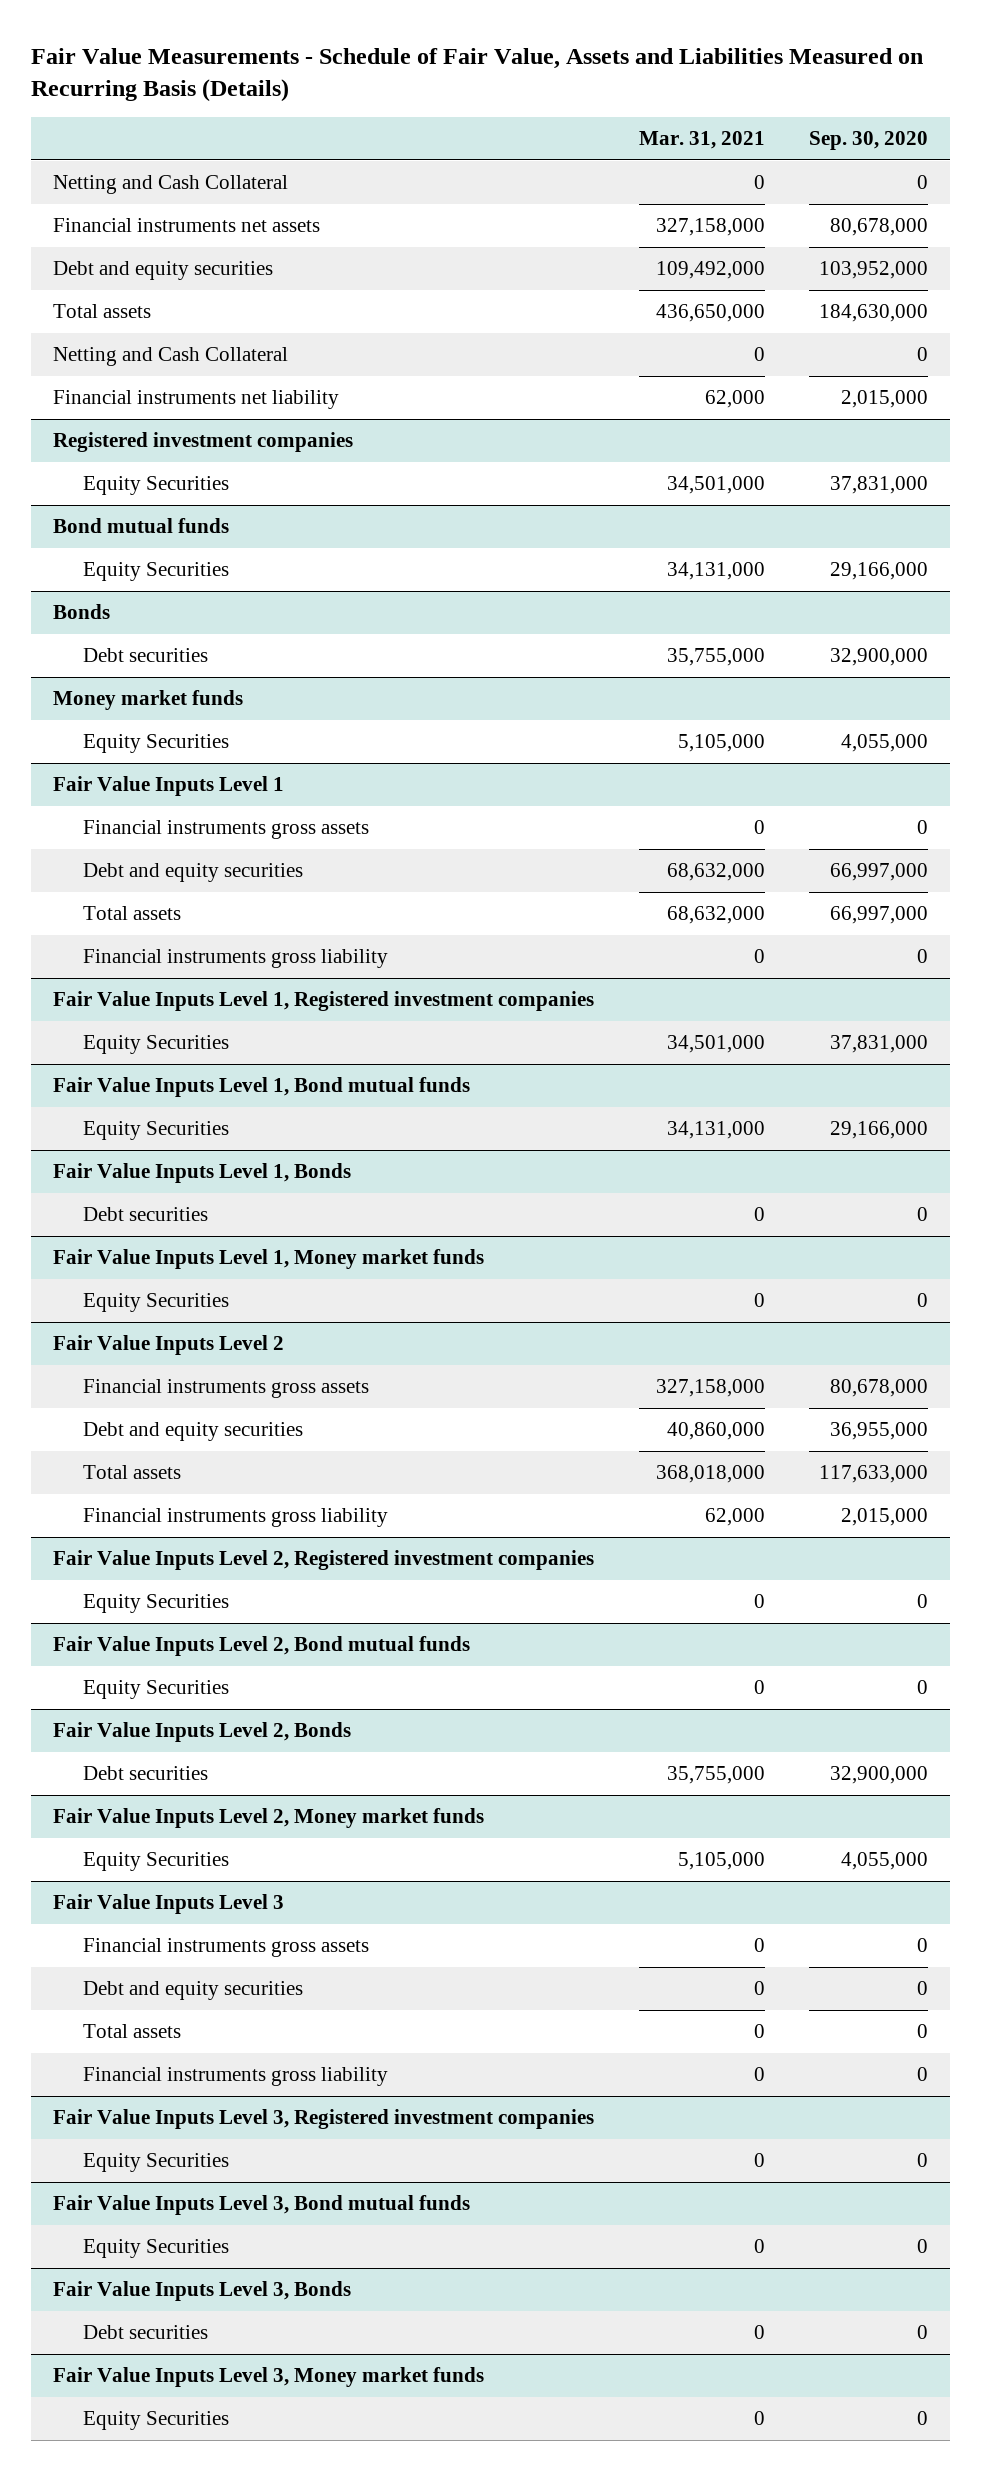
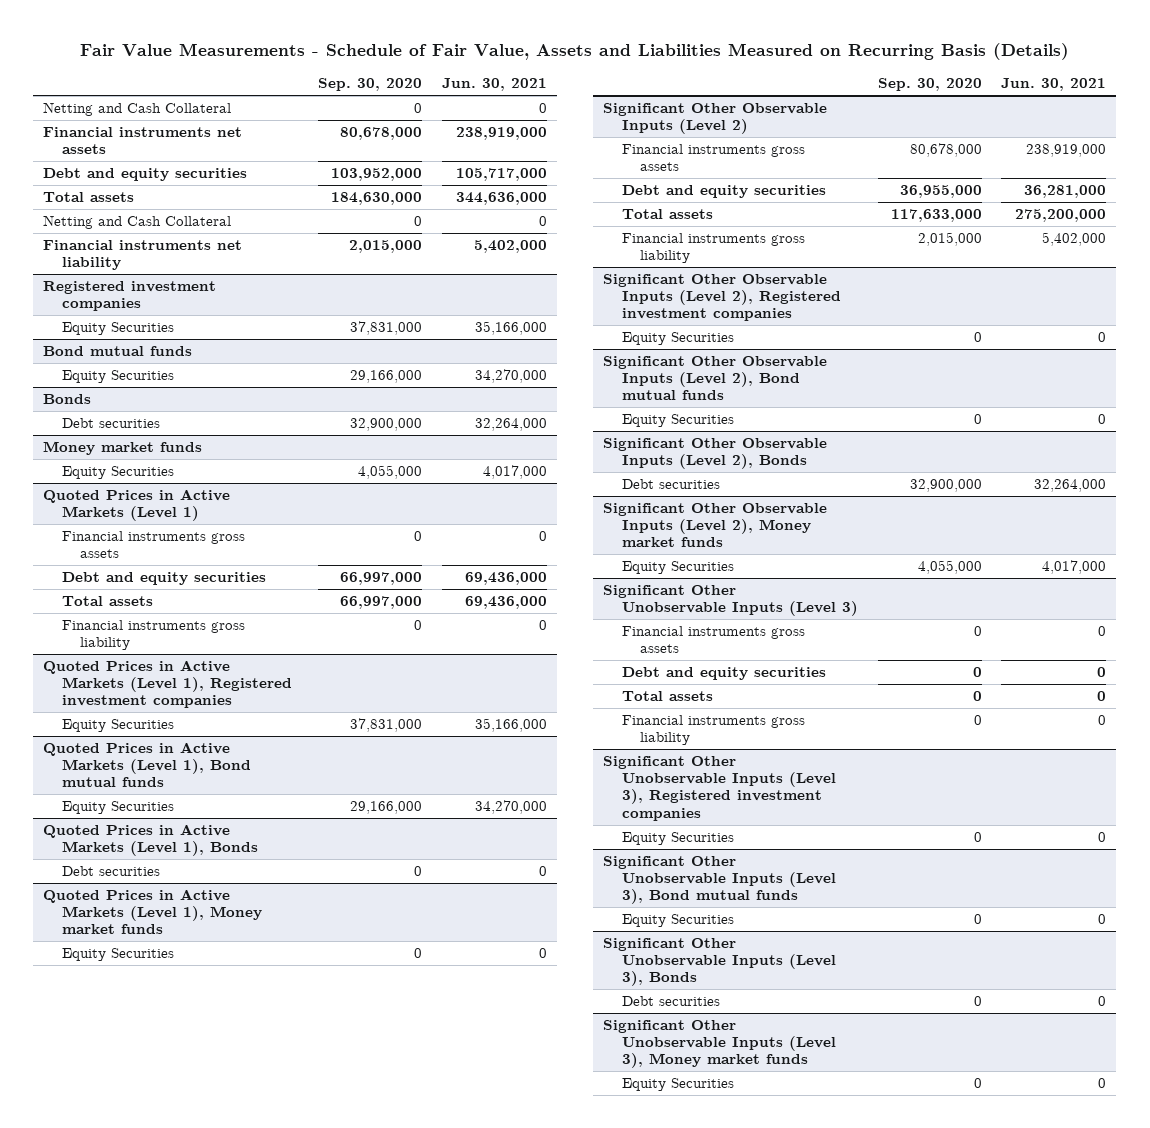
- | Mar. 31, 2021 | Sep. 30, 2020
+ | Sep. 30, 2020 | Jun. 30, 2021
- Fair Value Inputs Level 1
+ Quoted Prices in Active Markets (Level 1)
- Fair Value Inputs Level 1, Registered investment companies
+ Quoted Prices in Active Markets (Level 1), Registered investment companies
- Fair Value Inputs Level 1, Bond mutual funds
+ Quoted Prices in Active Markets (Level 1), Bond mutual funds
- Fair Value Inputs Level 1, Bonds
+ Quoted Prices in Active Markets (Level 1), Bonds
- Fair Value Inputs Level 1, Money market funds
+ Quoted Prices in Active Markets (Level 1), Money market funds
- Fair Value Inputs Level 2
+ Significant Other Observable Inputs (Level 2)
- Fair Value Inputs Level 2, Registered investment companies
+ Significant Other Observable Inputs (Level 2), Registered investment companies
- Fair Value Inputs Level 2, Bond mutual funds
+ Significant Other Observable Inputs (Level 2), Bond mutual funds
- Fair Value Inputs Level 2, Bonds
+ Significant Other Observable Inputs (Level 2), Bonds
- Fair Value Inputs Level 2, Money market funds
+ Significant Other Observable Inputs (Level 2), Money market funds
- Fair Value Inputs Level 3
+ Significant Other Unobservable Inputs (Level 3)
- Fair Value Inputs Level 3, Registered investment companies
+ Significant Other Unobservable Inputs (Level 3), Registered investment companies
- Fair Value Inputs Level 3, Bond mutual funds
+ Significant Other Unobservable Inputs (Level 3), Bond mutual funds
- Fair Value Inputs Level 3, Bonds
+ Significant Other Unobservable Inputs (Level 3), Bonds
- Fair Value Inputs Level 3, Money market funds
+ Significant Other Unobservable Inputs (Level 3), Money market funds

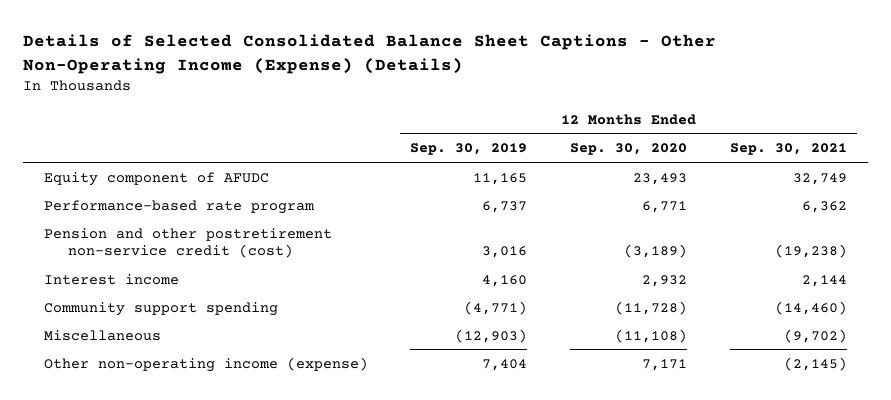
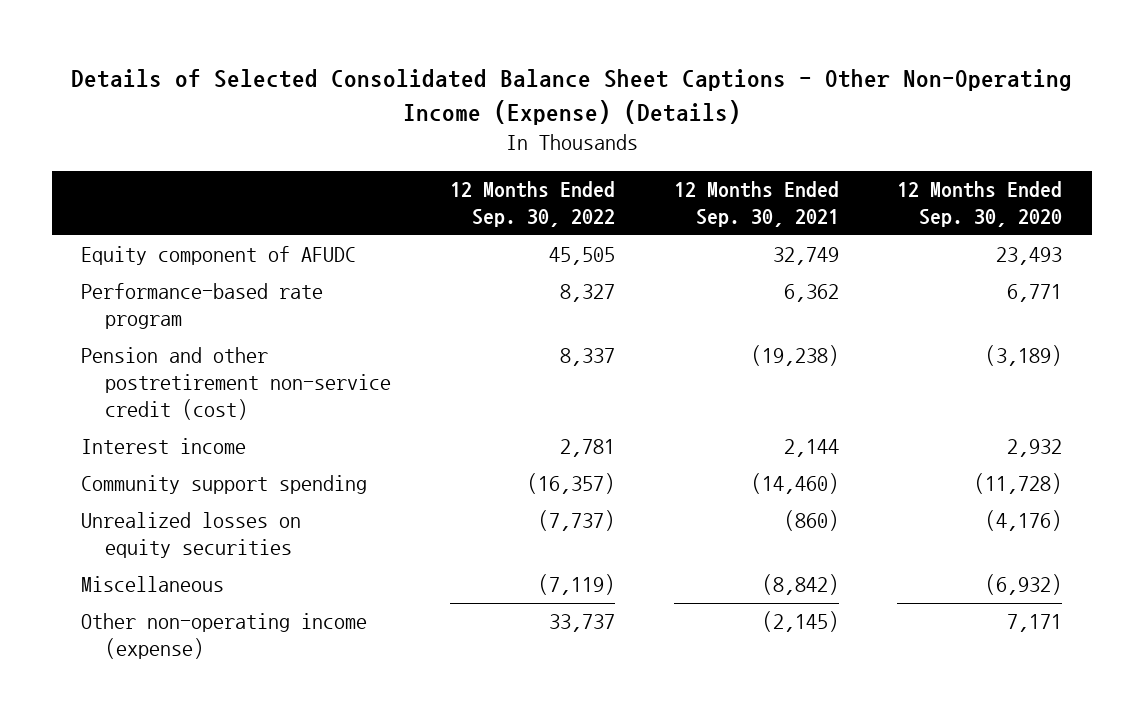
- | 12 Months Ended Sep. 30, 2019 | 12 Months Ended Sep. 30, 2020 | 12 Months Ended Sep. 30, 2021
+ | 12 Months Ended Sep. 30, 2022 | 12 Months Ended Sep. 30, 2021 | 12 Months Ended Sep. 30, 2020
- Miscellaneous | (12,903) | (11,108) | (9,702)
+ Unrealized losses on equity securities | (7,737) | (860) | (4,176)
+ Miscellaneous | (7,119) | (8,842) | (6,932)

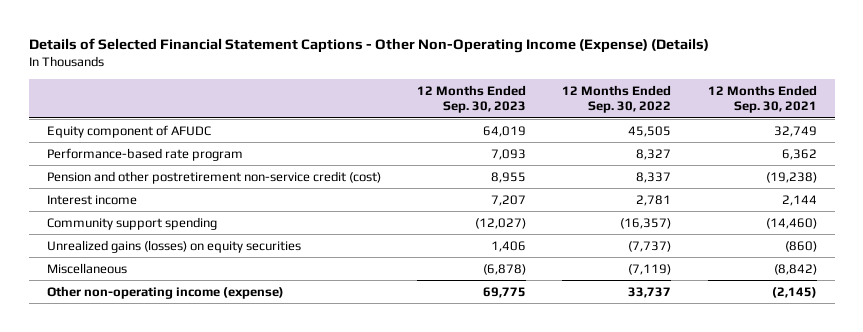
- Details of Selected Consolidated Balance Sheet Captions - Other Non-Operating Income (Expense) (Details)
+ Details of Selected Financial Statement Captions - Other Non-Operating Income (Expense) (Details)
- | 12 Months Ended Sep. 30, 2022 | 12 Months Ended Sep. 30, 2021 | 12 Months Ended Sep. 30, 2020
+ | 12 Months Ended Sep. 30, 2023 | 12 Months Ended Sep. 30, 2022 | 12 Months Ended Sep. 30, 2021
- Unrealized losses on equity securities | (7,737) | (860) | (4,176)
+ Unrealized gains (losses) on equity securities | 1,406 | (7,737) | (860)

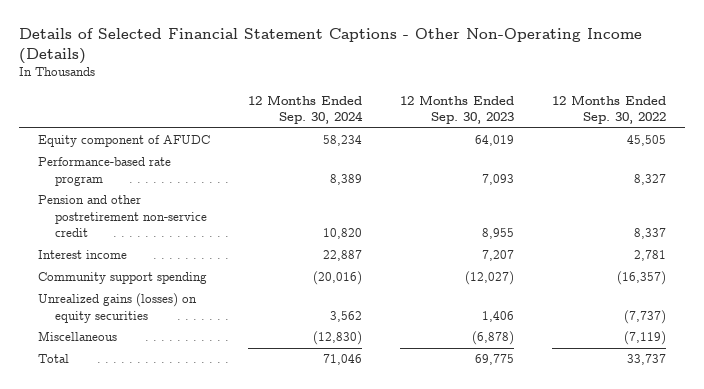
- Details of Selected Financial Statement Captions - Other Non-Operating Income (Expense) (Details)
+ Details of Selected Financial Statement Captions - Other Non-Operating Income (Details)
- | 12 Months Ended Sep. 30, 2023 | 12 Months Ended Sep. 30, 2022 | 12 Months Ended Sep. 30, 2021
+ | 12 Months Ended Sep. 30, 2024 | 12 Months Ended Sep. 30, 2023 | 12 Months Ended Sep. 30, 2022
- Pension and other postretirement non-service credit (cost) | 8,955 | 8,337 | (19,238)
+ Pension and other postretirement non-service credit | 10,820 | 8,955 | 8,337
- Other non-operating income (expense) | 69,775 | 33,737 | (2,145)
+ Total | 71,046 | 69,775 | 33,737

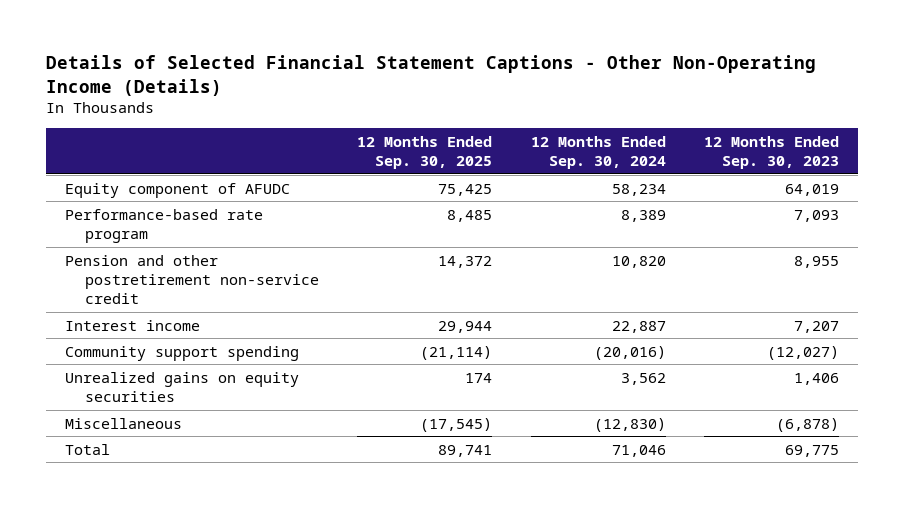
- | 12 Months Ended Sep. 30, 2024 | 12 Months Ended Sep. 30, 2023 | 12 Months Ended Sep. 30, 2022
+ | 12 Months Ended Sep. 30, 2025 | 12 Months Ended Sep. 30, 2024 | 12 Months Ended Sep. 30, 2023
- Unrealized gains (losses) on equity securities | 3,562 | 1,406 | (7,737)
+ Unrealized gains on equity securities | 174 | 3,562 | 1,406

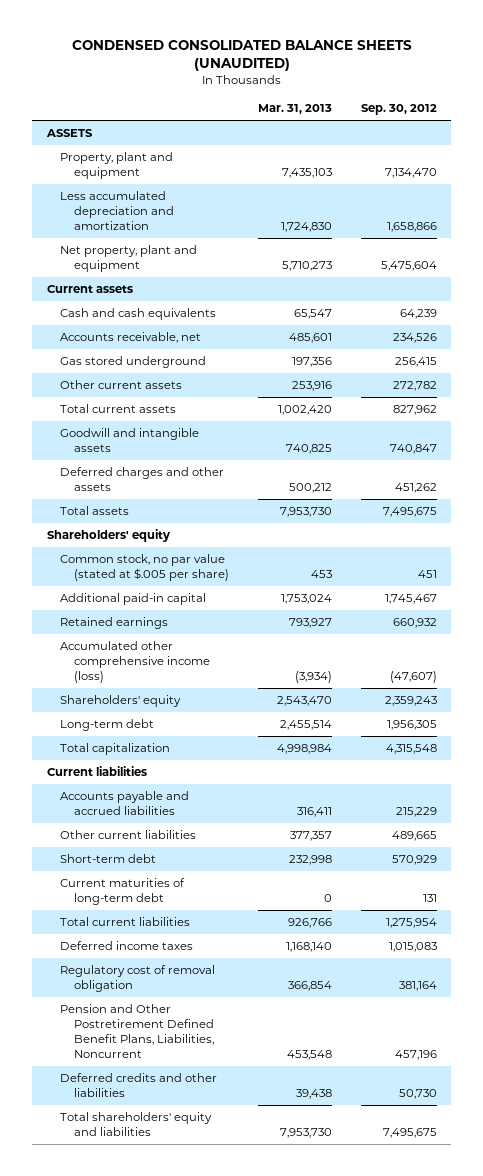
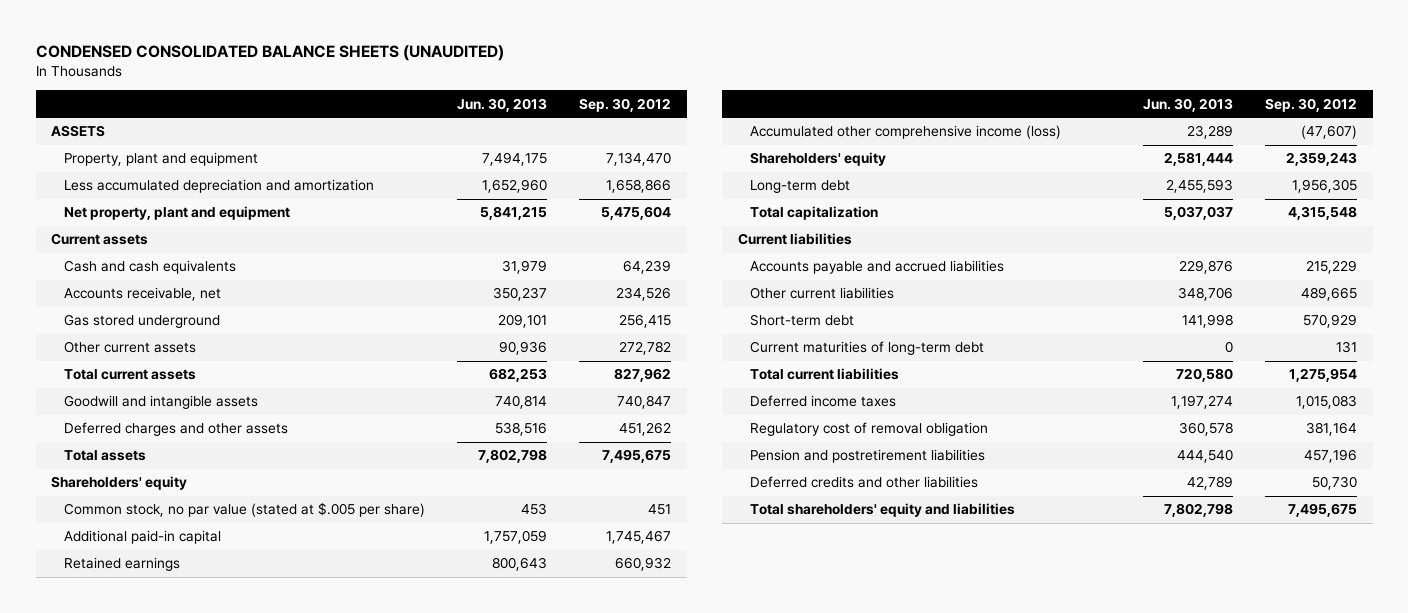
- | Mar. 31, 2013 | Sep. 30, 2012
+ | Jun. 30, 2013 | Sep. 30, 2012
- Pension and Other Postretirement Defined Benefit Plans, Liabilities, Noncurrent | 453,548 | 457,196
+ Pension and postretirement liabilities | 444,540 | 457,196

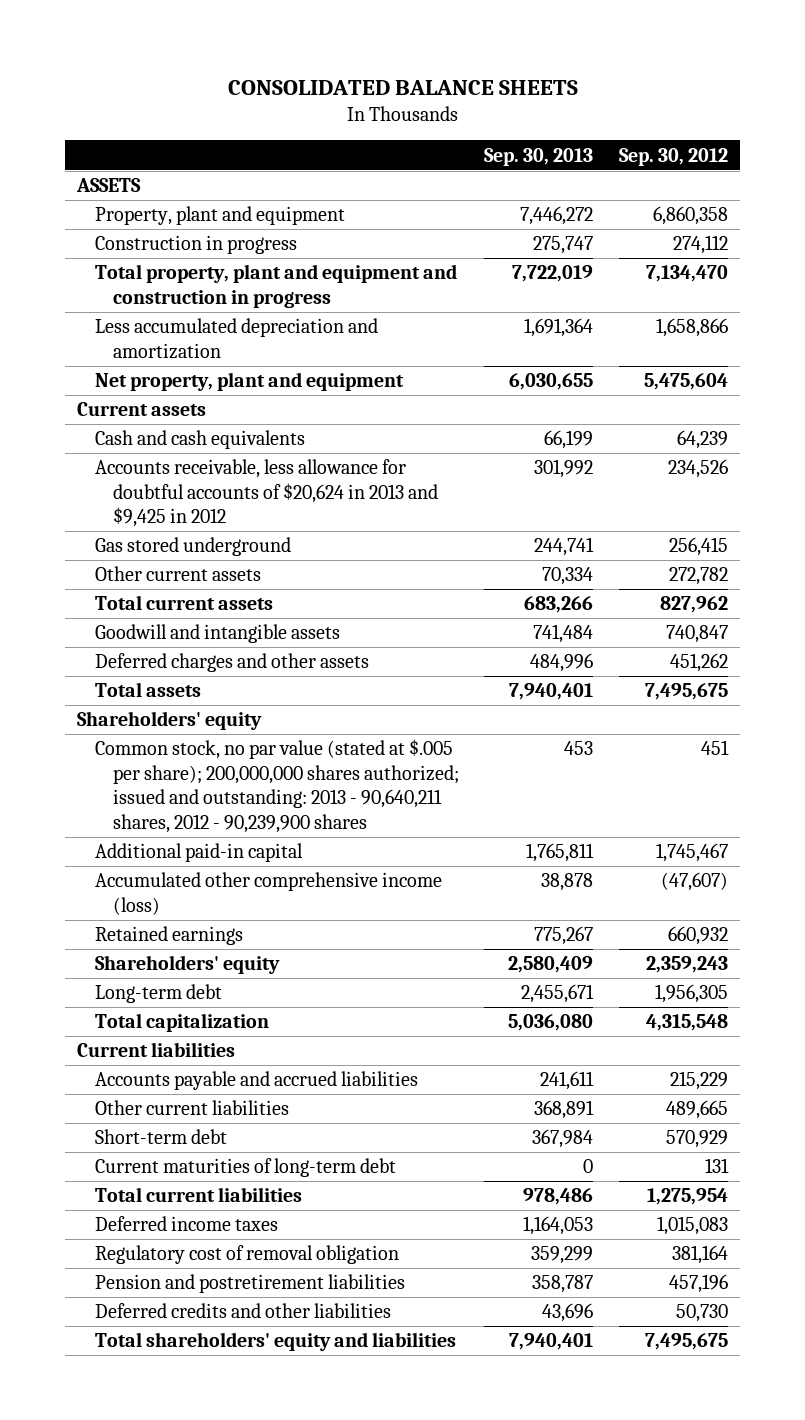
- CONDENSED CONSOLIDATED BALANCE SHEETS (UNAUDITED)
+ CONSOLIDATED BALANCE SHEETS
- | Jun. 30, 2013 | Sep. 30, 2012
+ | Sep. 30, 2013 | Sep. 30, 2012
- Property, plant and equipment | 7,494,175 | 7,134,470
+ Property, plant and equipment | 7,446,272 | 6,860,358
+ Construction in progress | 275,747 | 274,112
+ Total property, plant and equipment and construction in progress | 7,722,019 | 7,134,470
- Accounts receivable, net | 350,237 | 234,526
+ Accounts receivable, less allowance for doubtful accounts of $20,624 in 2013 and $9,425 in 2012 | 301,992 | 234,526
- Common stock, no par value (stated at $.005 per share) | 453 | 451
+ Common stock, no par value (stated at $.005 per share); 200,000,000 shares authorized; issued and outstanding: 2013 - 90,640,211 shares, 2012 - 90,239,900 shares | 453 | 451
moved down: Retained earnings | 775,267 | 660,932

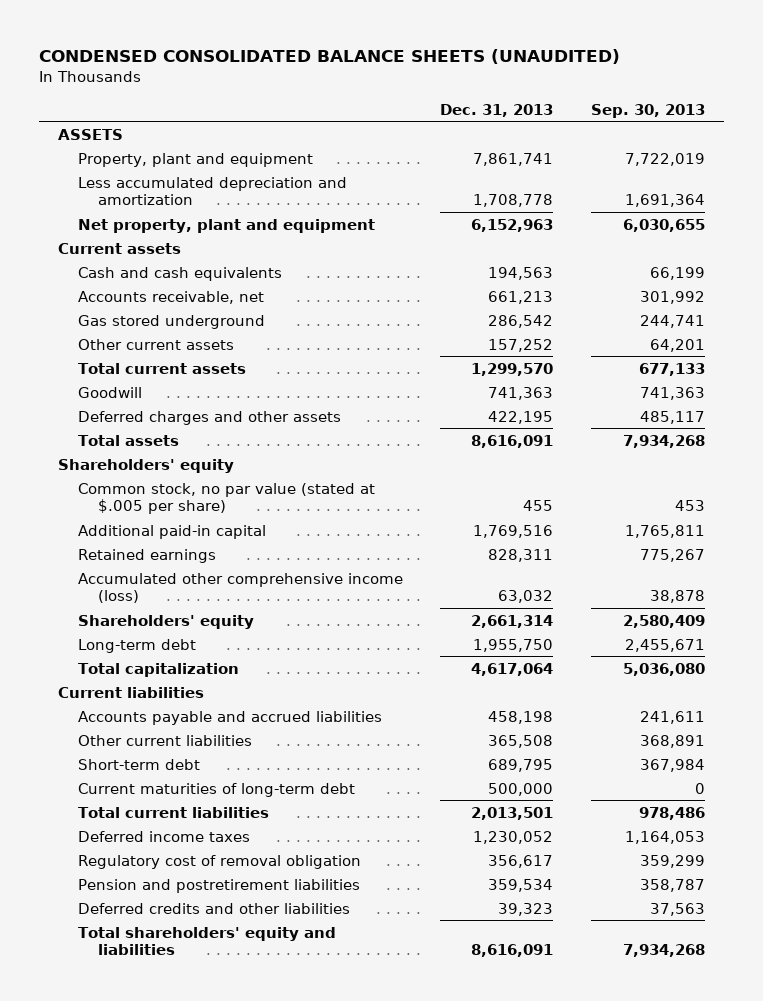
- CONSOLIDATED BALANCE SHEETS
+ CONDENSED CONSOLIDATED BALANCE SHEETS (UNAUDITED)
- | Sep. 30, 2013 | Sep. 30, 2012
+ | Dec. 31, 2013 | Sep. 30, 2013
- Property, plant and equipment | 7,446,272 | 6,860,358
- Construction in progress | 275,747 | 274,112
- Total property, plant and equipment and construction in progress | 7,722,019 | 7,134,470
+ Property, plant and equipment | 7,861,741 | 7,722,019
- Accounts receivable, less allowance for doubtful accounts of $20,624 in 2013 and $9,425 in 2012 | 301,992 | 234,526
+ Accounts receivable, net | 661,213 | 301,992
- Other current assets | 70,334 | 272,782
- Total current assets | 683,266 | 827,962
- Goodwill and intangible assets | 741,484 | 740,847
- Deferred charges and other assets | 484,996 | 451,262
- Total assets | 7,940,401 | 7,495,675
+ Other current assets | 157,252 | 64,201
+ Total current assets | 1,299,570 | 677,133
+ Goodwill | 741,363 | 741,363
+ Deferred charges and other assets | 422,195 | 485,117
+ Total assets | 8,616,091 | 7,934,268
- Common stock, no par value (stated at $.005 per share); 200,000,000 shares authorized; issued and outstanding: 2013 - 90,640,211 shares, 2012 - 90,239,900 shares | 453 | 451
+ Common stock, no par value (stated at $.005 per share) | 455 | 453
moved down: Accumulated other comprehensive income (loss) | 63,032 | 38,878
- Deferred credits and other liabilities | 43,696 | 50,730
- Total shareholders' equity and liabilities | 7,940,401 | 7,495,675
+ Deferred credits and other liabilities | 39,323 | 37,563
+ Total shareholders' equity and liabilities | 8,616,091 | 7,934,268

